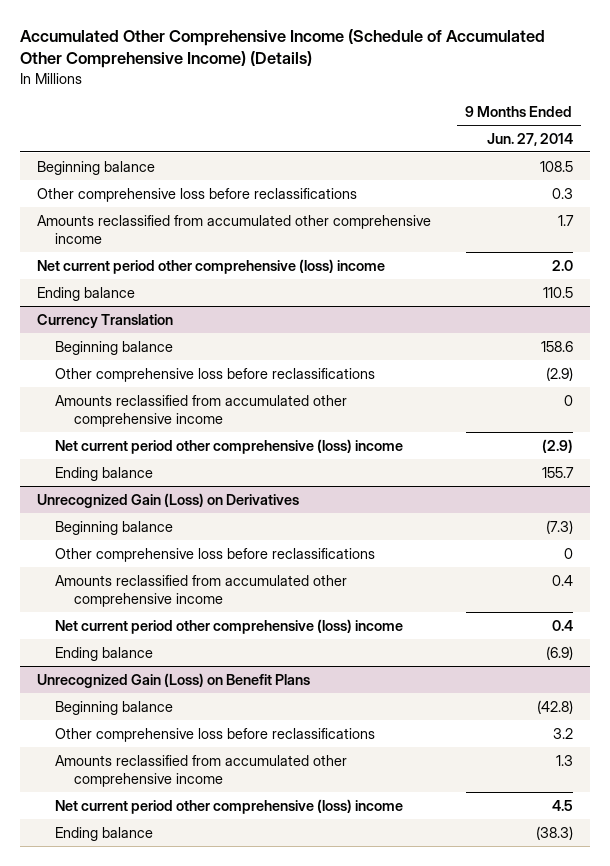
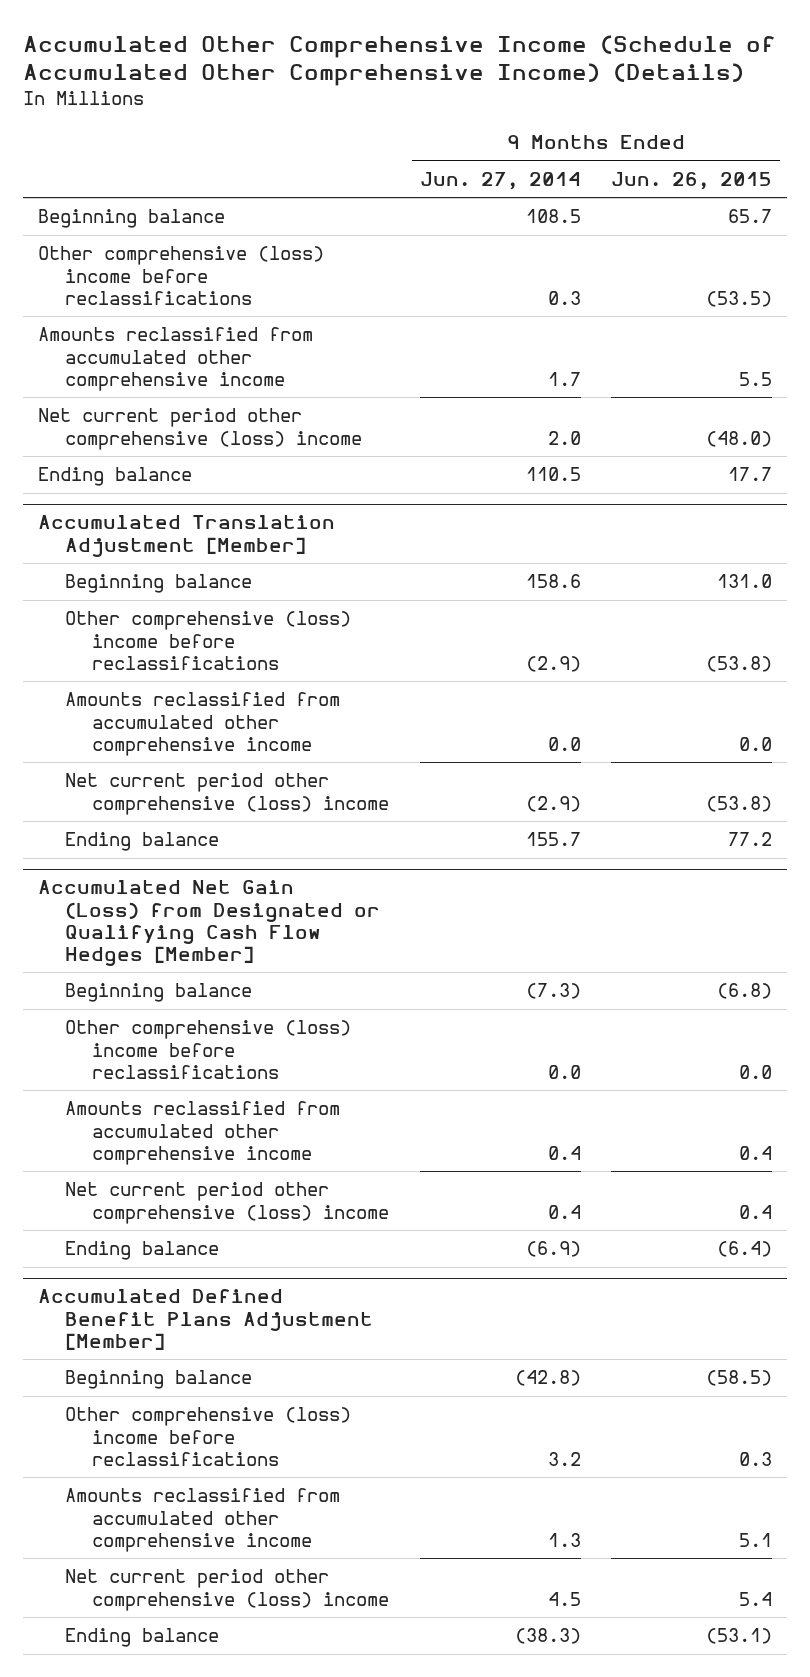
- | 9 Months Ended Jun. 27, 2014
+ | 9 Months Ended Jun. 27, 2014 | 9 Months Ended Jun. 26, 2015
- Other comprehensive loss before reclassifications | 0.3
+ Other comprehensive (loss) income before reclassifications | 0.3 | (53.5)
- Currency Translation
+ Accumulated Translation Adjustment [Member]
- Other comprehensive loss before reclassifications | (2.9)
- Amounts reclassified from accumulated other comprehensive income | 0
+ Other comprehensive (loss) income before reclassifications | (2.9) | (53.8)
+ Amounts reclassified from accumulated other comprehensive income | 0.0 | 0.0
- Unrecognized Gain (Loss) on Derivatives
+ Accumulated Net Gain (Loss) from Designated or Qualifying Cash Flow Hedges [Member]
- Other comprehensive loss before reclassifications | 0
+ Other comprehensive (loss) income before reclassifications | 0.0 | 0.0
- Unrecognized Gain (Loss) on Benefit Plans
+ Accumulated Defined Benefit Plans Adjustment [Member]
- Other comprehensive loss before reclassifications | 3.2
+ Other comprehensive (loss) income before reclassifications | 3.2 | 0.3

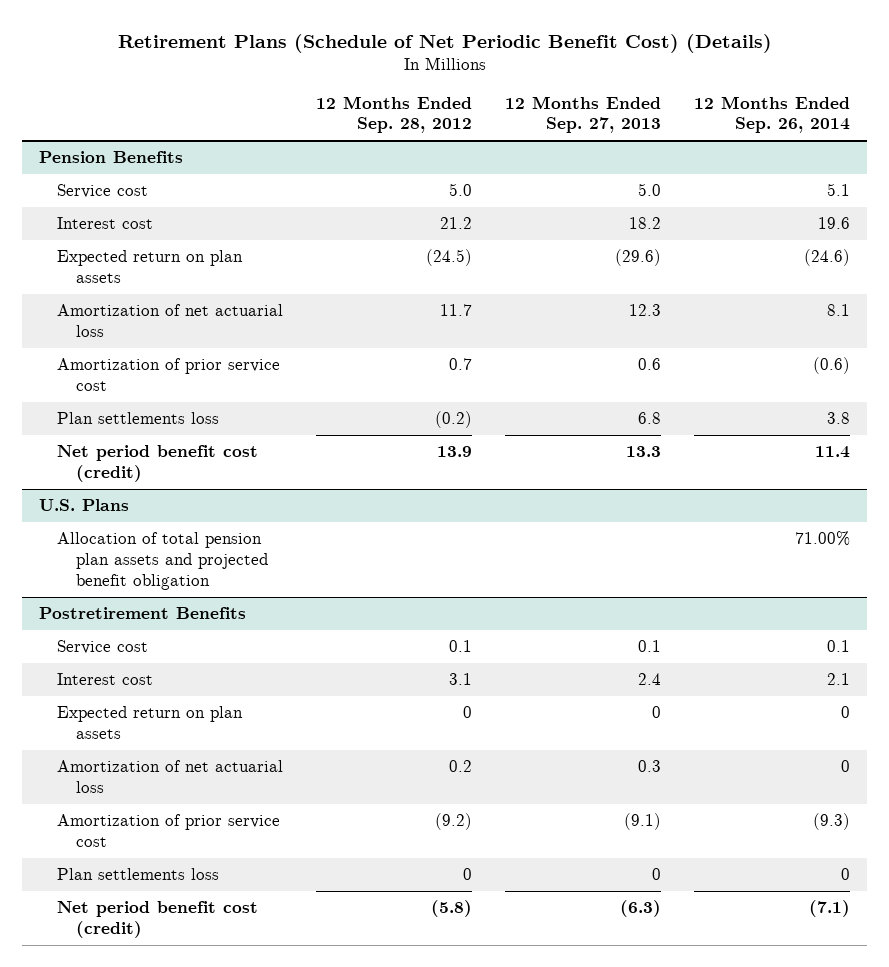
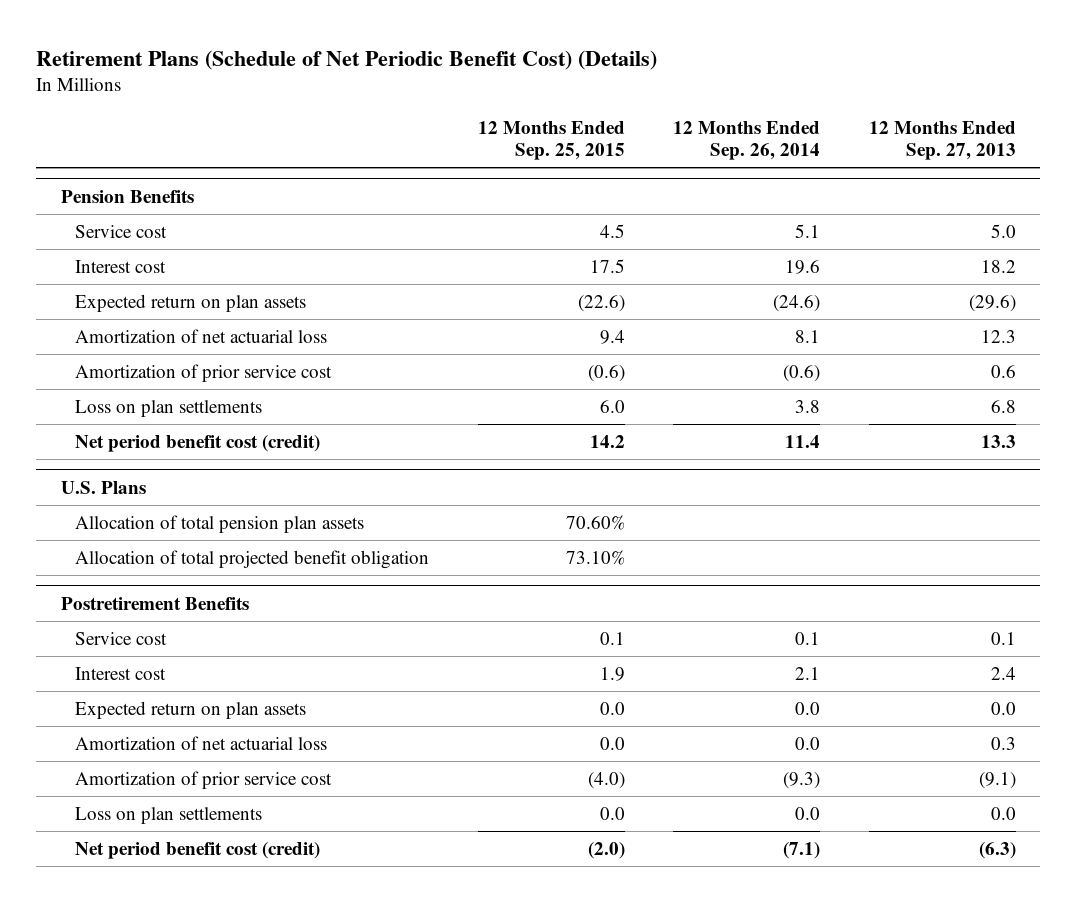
- | 12 Months Ended Sep. 28, 2012 | 12 Months Ended Sep. 27, 2013 | 12 Months Ended Sep. 26, 2014
+ | 12 Months Ended Sep. 25, 2015 | 12 Months Ended Sep. 26, 2014 | 12 Months Ended Sep. 27, 2013
@ Pension Benefits
- Plan settlements loss | (0.2) | 6.8 | 3.8
+ Loss on plan settlements | 6.0 | 3.8 | 6.8
@ U.S. Plans
- Allocation of total pension plan assets and projected benefit obligation | | | 71.00%
+ Allocation of total pension plan assets | 70.60% | |
+ Allocation of total projected benefit obligation | 73.10% | |
@ Postretirement Benefits
- Expected return on plan assets | 0 | 0 | 0
- Amortization of net actuarial loss | 0.2 | 0.3 | 0
+ Expected return on plan assets | 0.0 | 0.0 | 0.0
+ Amortization of net actuarial loss | 0.0 | 0.0 | 0.3
- Plan settlements loss | 0 | 0 | 0
+ Loss on plan settlements | 0.0 | 0.0 | 0.0

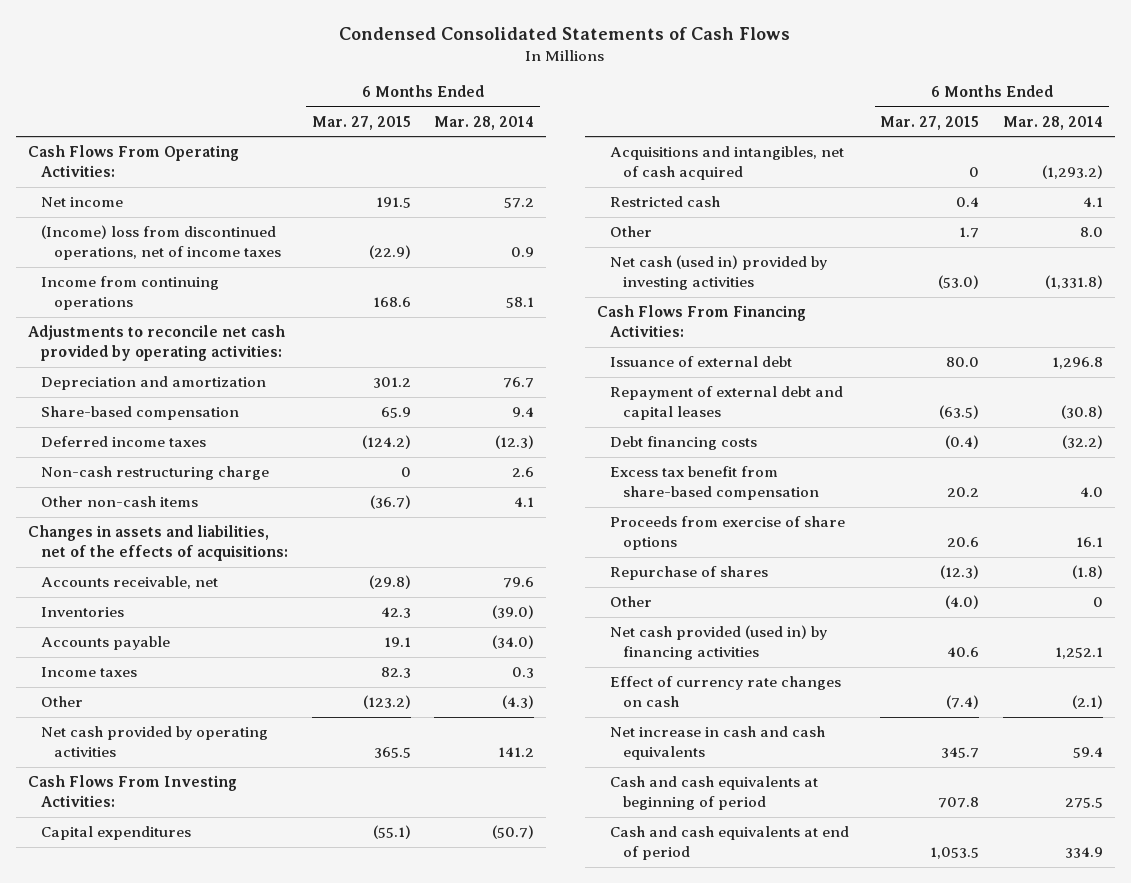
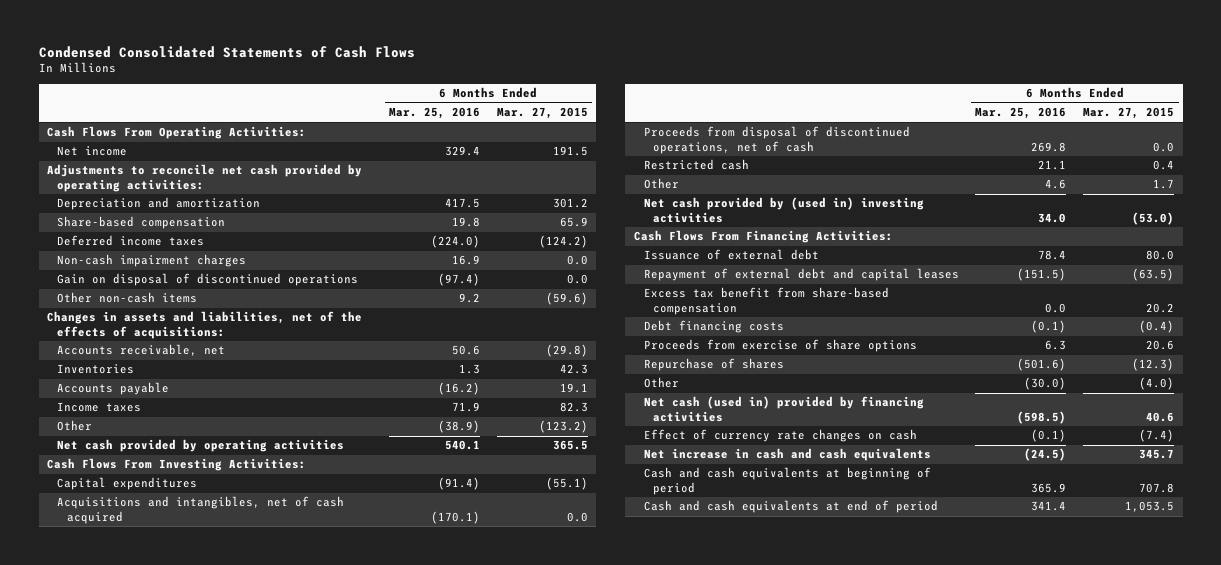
- | 6 Months Ended Mar. 27, 2015 | 6 Months Ended Mar. 28, 2014
+ | 6 Months Ended Mar. 25, 2016 | 6 Months Ended Mar. 27, 2015
- (Income) loss from discontinued operations, net of income taxes | (22.9) | 0.9
- Income from continuing operations | 168.6 | 58.1
- Non-cash restructuring charge | 0 | 2.6
- Other non-cash items | (36.7) | 4.1
+ Non-cash impairment charges | 16.9 | 0.0
+ Gain on disposal of discontinued operations | (97.4) | 0.0
+ Other non-cash items | 9.2 | (59.6)
- Acquisitions and intangibles, net of cash acquired | 0 | (1,293.2)
+ Acquisitions and intangibles, net of cash acquired | (170.1) | 0.0
+ Proceeds from disposal of discontinued operations, net of cash | 269.8 | 0.0
- Net cash (used in) provided by investing activities | (53.0) | (1,331.8)
+ Net cash provided by (used in) investing activities | 34.0 | (53.0)
moved down: Debt financing costs | (0.1) | (0.4)
- Net cash provided (used in) by financing activities | 40.6 | 1,252.1
+ Net cash (used in) provided by financing activities | (598.5) | 40.6

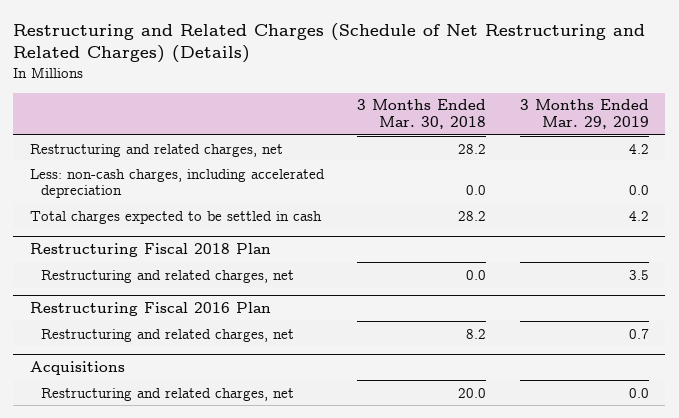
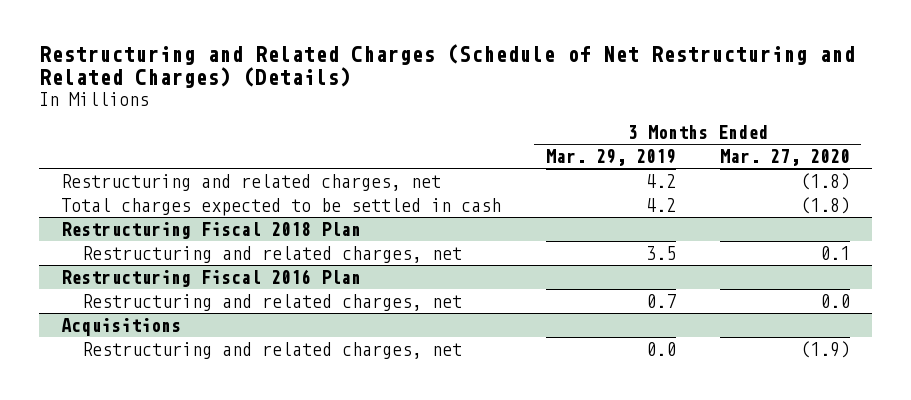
- | 3 Months Ended Mar. 30, 2018 | 3 Months Ended Mar. 29, 2019
+ | 3 Months Ended Mar. 29, 2019 | 3 Months Ended Mar. 27, 2020
- Less: non-cash charges, including accelerated depreciation | 0.0 | 0.0

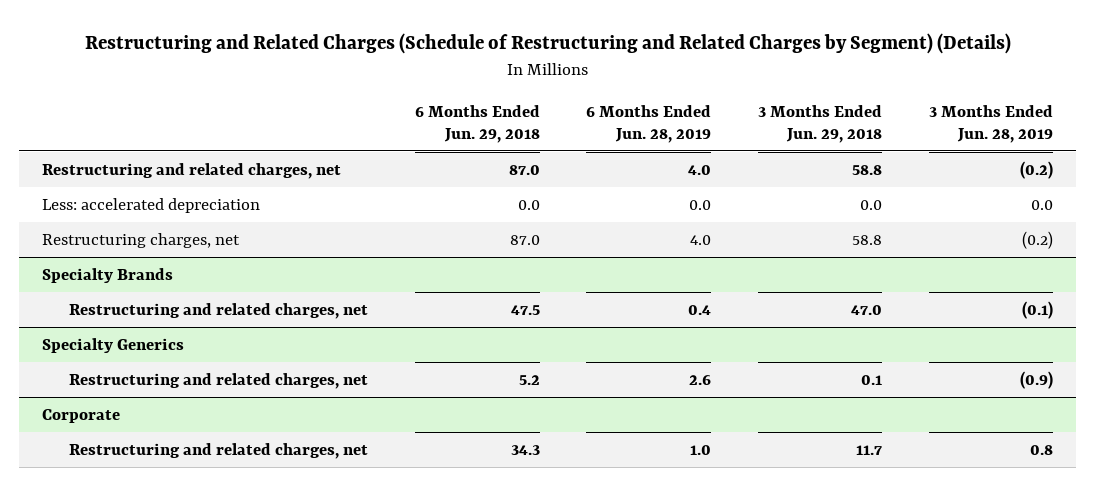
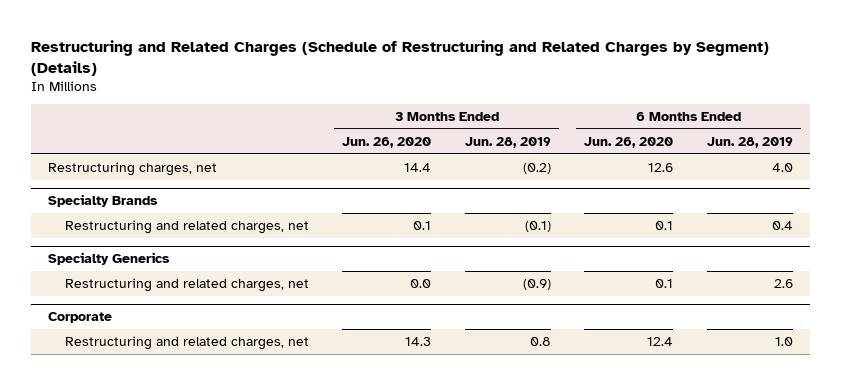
- | 6 Months Ended Jun. 29, 2018 | 6 Months Ended Jun. 28, 2019 | 3 Months Ended Jun. 29, 2018 | 3 Months Ended Jun. 28, 2019
+ | 3 Months Ended Jun. 26, 2020 | 3 Months Ended Jun. 28, 2019 | 6 Months Ended Jun. 26, 2020 | 6 Months Ended Jun. 28, 2019
- Restructuring and related charges, net | 87.0 | 4.0 | 58.8 | (0.2)
- Less: accelerated depreciation | 0.0 | 0.0 | 0.0 | 0.0

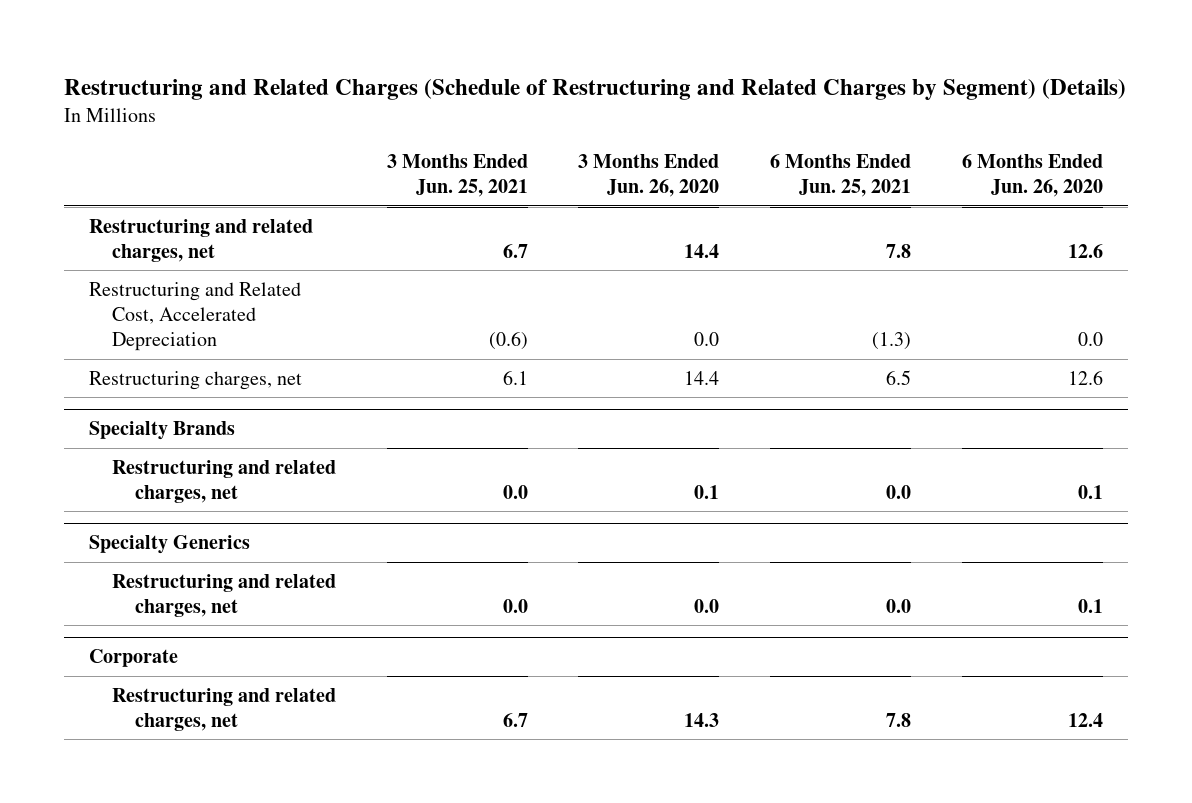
- | 3 Months Ended Jun. 26, 2020 | 3 Months Ended Jun. 28, 2019 | 6 Months Ended Jun. 26, 2020 | 6 Months Ended Jun. 28, 2019
+ | 3 Months Ended Jun. 25, 2021 | 3 Months Ended Jun. 26, 2020 | 6 Months Ended Jun. 25, 2021 | 6 Months Ended Jun. 26, 2020
+ Restructuring and related charges, net | 6.7 | 14.4 | 7.8 | 12.6
+ Restructuring and Related Cost, Accelerated Depreciation | (0.6) | 0.0 | (1.3) | 0.0

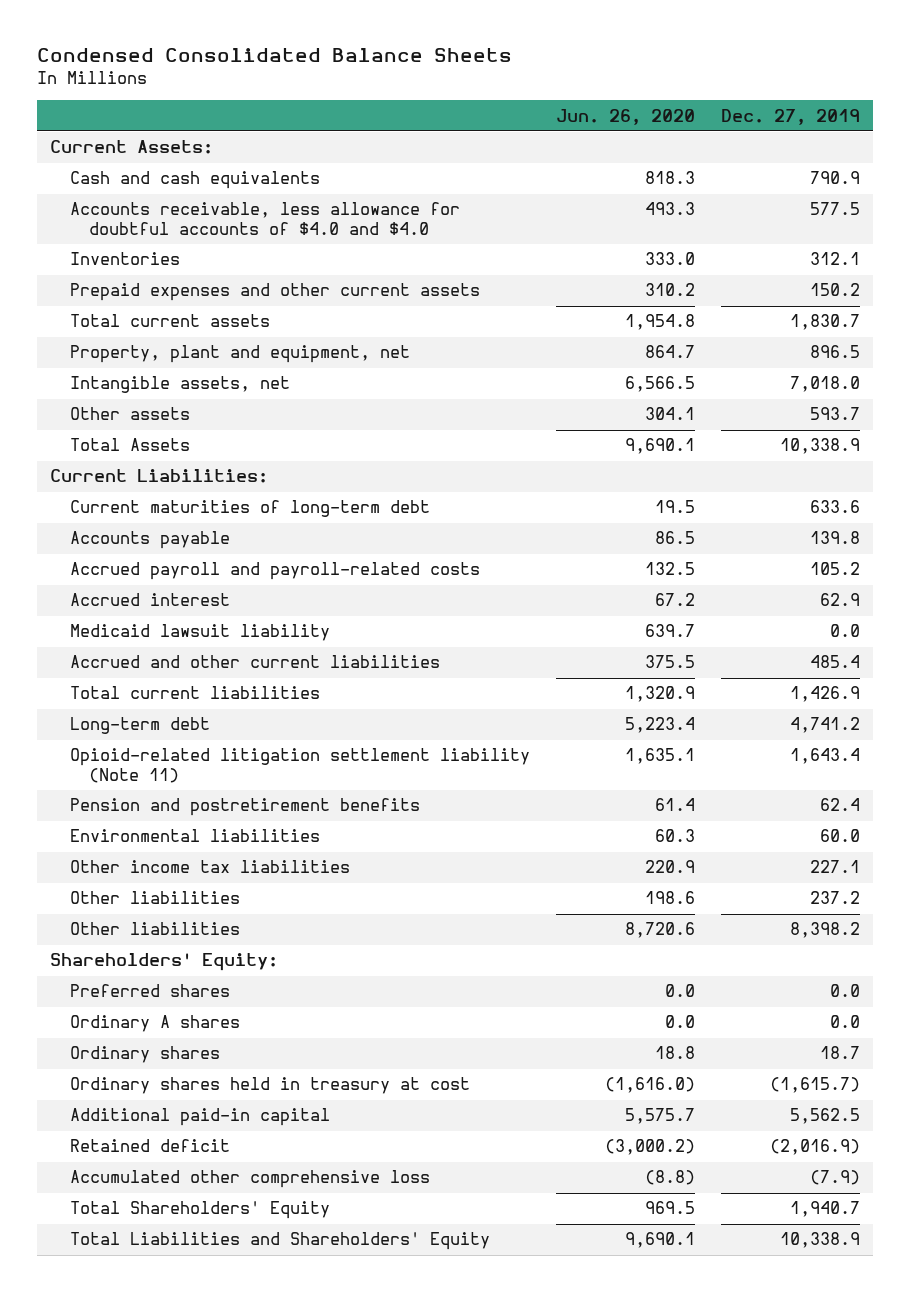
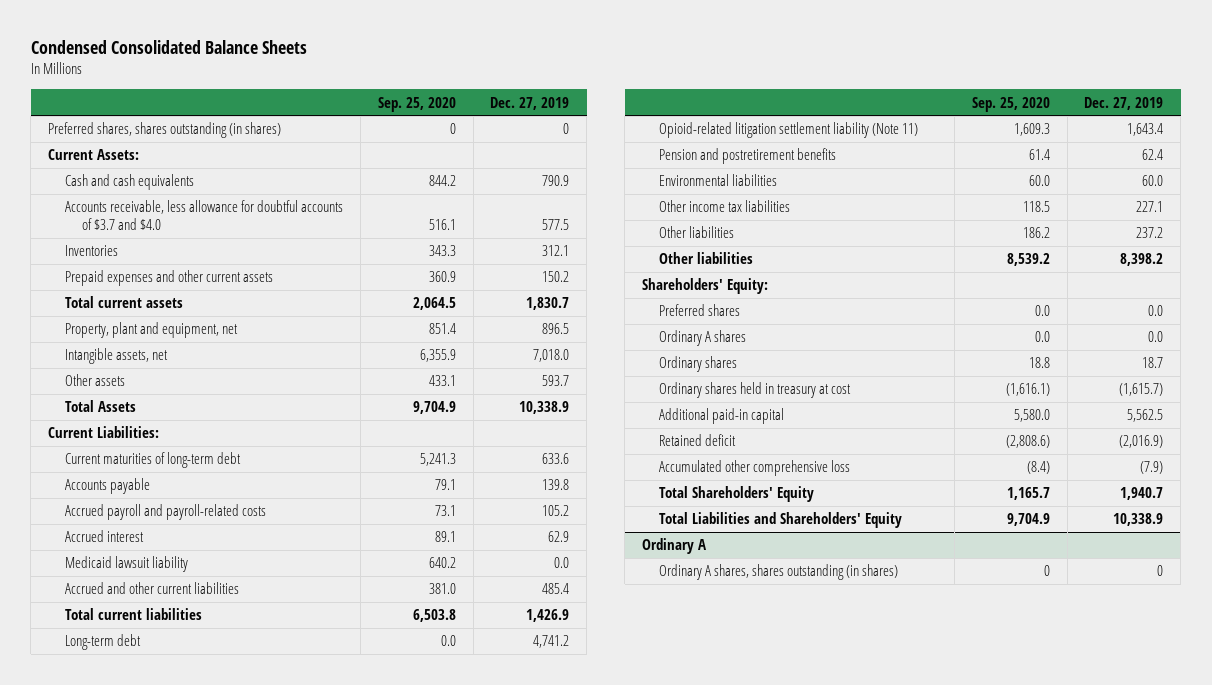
- | Jun. 26, 2020 | Dec. 27, 2019
+ | Sep. 25, 2020 | Dec. 27, 2019
+ Preferred shares, shares outstanding (in shares) | 0 | 0
- Accounts receivable, less allowance for doubtful accounts of $4.0 and $4.0 | 493.3 | 577.5
+ Accounts receivable, less allowance for doubtful accounts of $3.7 and $4.0 | 516.1 | 577.5
+ Ordinary A
+ Ordinary A shares, shares outstanding (in shares) | 0 | 0

